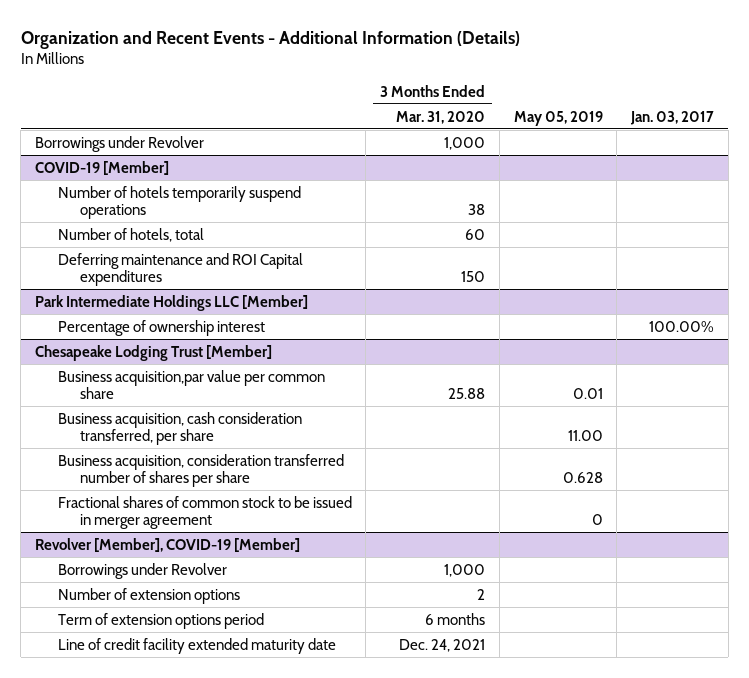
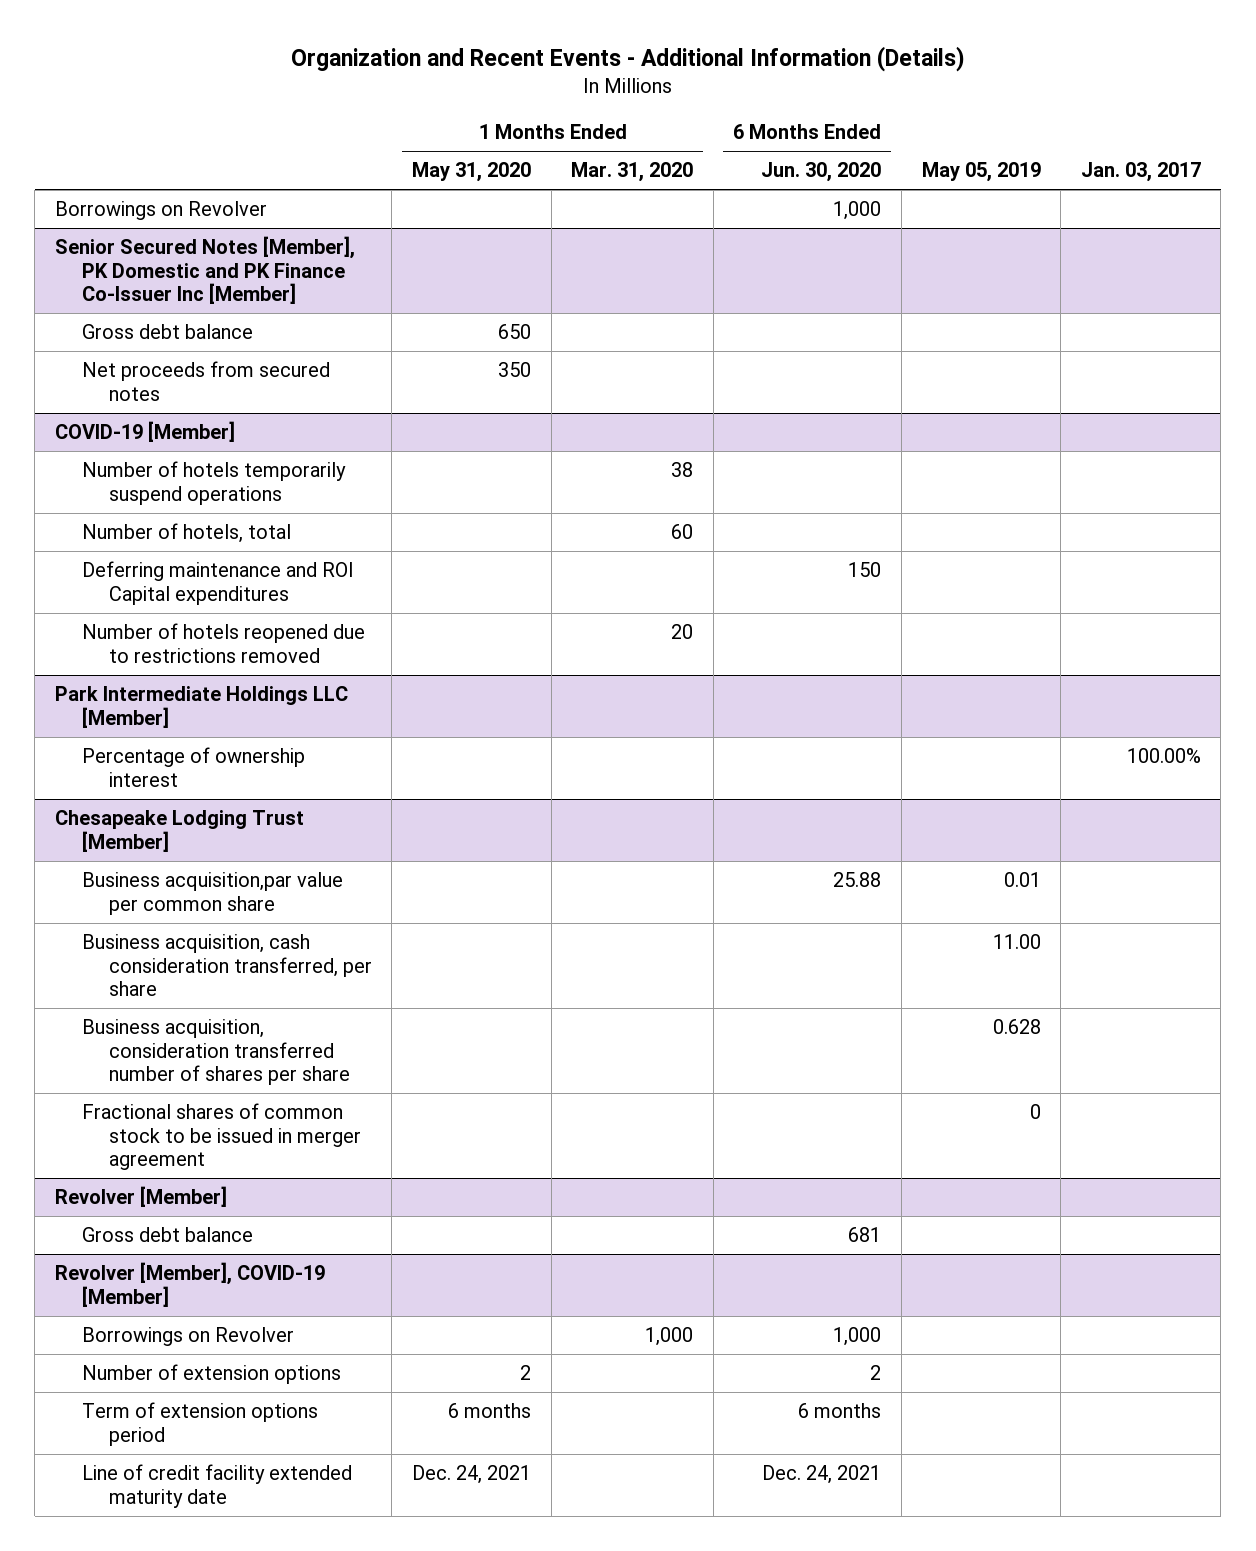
- | 3 Months Ended Mar. 31, 2020 | May 05, 2019 | Jan. 03, 2017
+ | 1 Months Ended May 31, 2020 | 1 Months Ended Mar. 31, 2020 | 6 Months Ended Jun. 30, 2020 | May 05, 2019 | Jan. 03, 2017
- Borrowings under Revolver | 1,000 | |
+ Borrowings on Revolver | | | 1,000 | |
+ Senior Secured Notes [Member], PK Domestic and PK Finance Co-Issuer Inc [Member]
+ Gross debt balance | 650 | | | |
+ Net proceeds from secured notes | 350 | | | |
@ COVID-19 [Member]
+ Number of hotels reopened due to restrictions removed | | 20 | | |
+ Revolver [Member]
+ Gross debt balance | | | 681 | |
@ Revolver [Member], COVID-19 [Member]
- Borrowings under Revolver | 1,000 | |
+ Borrowings on Revolver | | 1,000 | 1,000 | |

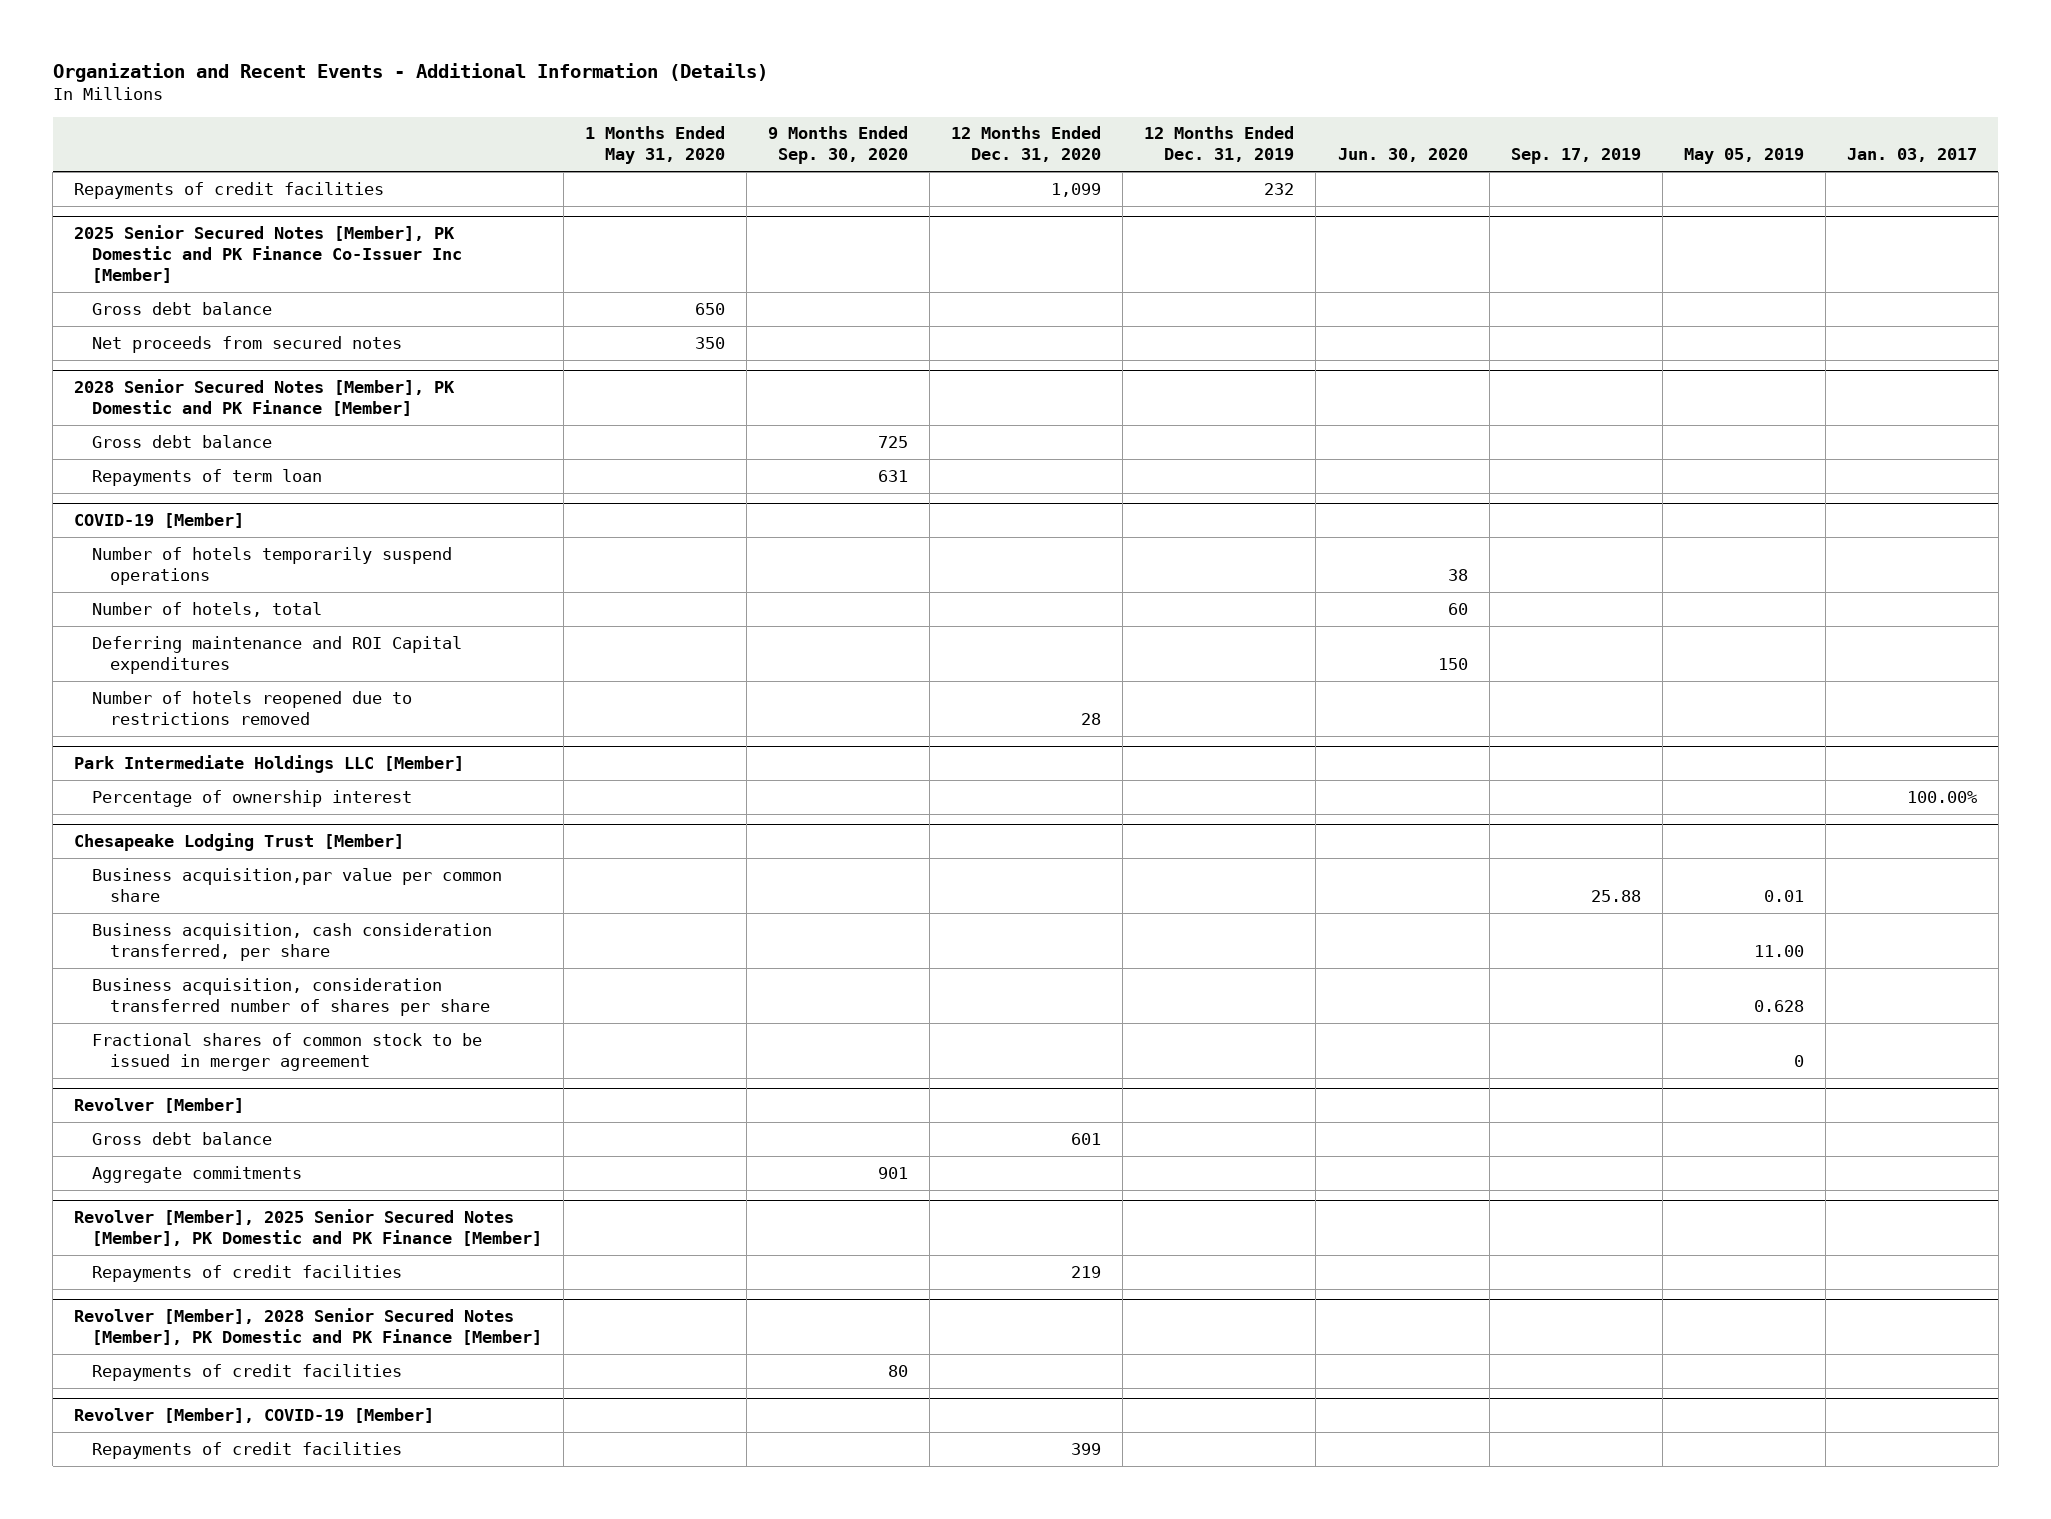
- | 1 Months Ended May 31, 2020 | 1 Months Ended Mar. 31, 2020 | 6 Months Ended Jun. 30, 2020 | May 05, 2019 | Jan. 03, 2017
+ | 1 Months Ended May 31, 2020 | 9 Months Ended Sep. 30, 2020 | 12 Months Ended Dec. 31, 2020 | 12 Months Ended Dec. 31, 2019 | Jun. 30, 2020 | Sep. 17, 2019 | May 05, 2019 | Jan. 03, 2017
- Borrowings on Revolver | | | 1,000 | |
- Senior Secured Notes [Member], PK Domestic and PK Finance Co-Issuer Inc [Member]
+ Repayments of credit facilities | | | 1,099 | 232 | | | |
+ 2025 Senior Secured Notes [Member], PK Domestic and PK Finance Co-Issuer Inc [Member]
+ 2028 Senior Secured Notes [Member], PK Domestic and PK Finance [Member]
+ Gross debt balance | | 725 | | | | | |
+ Repayments of term loan | | 631 | | | | | |
@ Revolver [Member]
+ Aggregate commitments | | 901 | | | | | |
+ Revolver [Member], 2025 Senior Secured Notes [Member], PK Domestic and PK Finance [Member]
+ Repayments of credit facilities | | | 219 | | | | |
+ Revolver [Member], 2028 Senior Secured Notes [Member], PK Domestic and PK Finance [Member]
+ Repayments of credit facilities | | 80 | | | | | |
@ Revolver [Member], COVID-19 [Member]
- Borrowings on Revolver | | 1,000 | 1,000 | |
- Number of extension options | 2 | | 2 | |
- Term of extension options period | 6 months | | 6 months | |
- Line of credit facility extended maturity date | Dec. 24, 2021 | | Dec. 24, 2021 | |
+ Repayments of credit facilities | | | 399 | | | | |

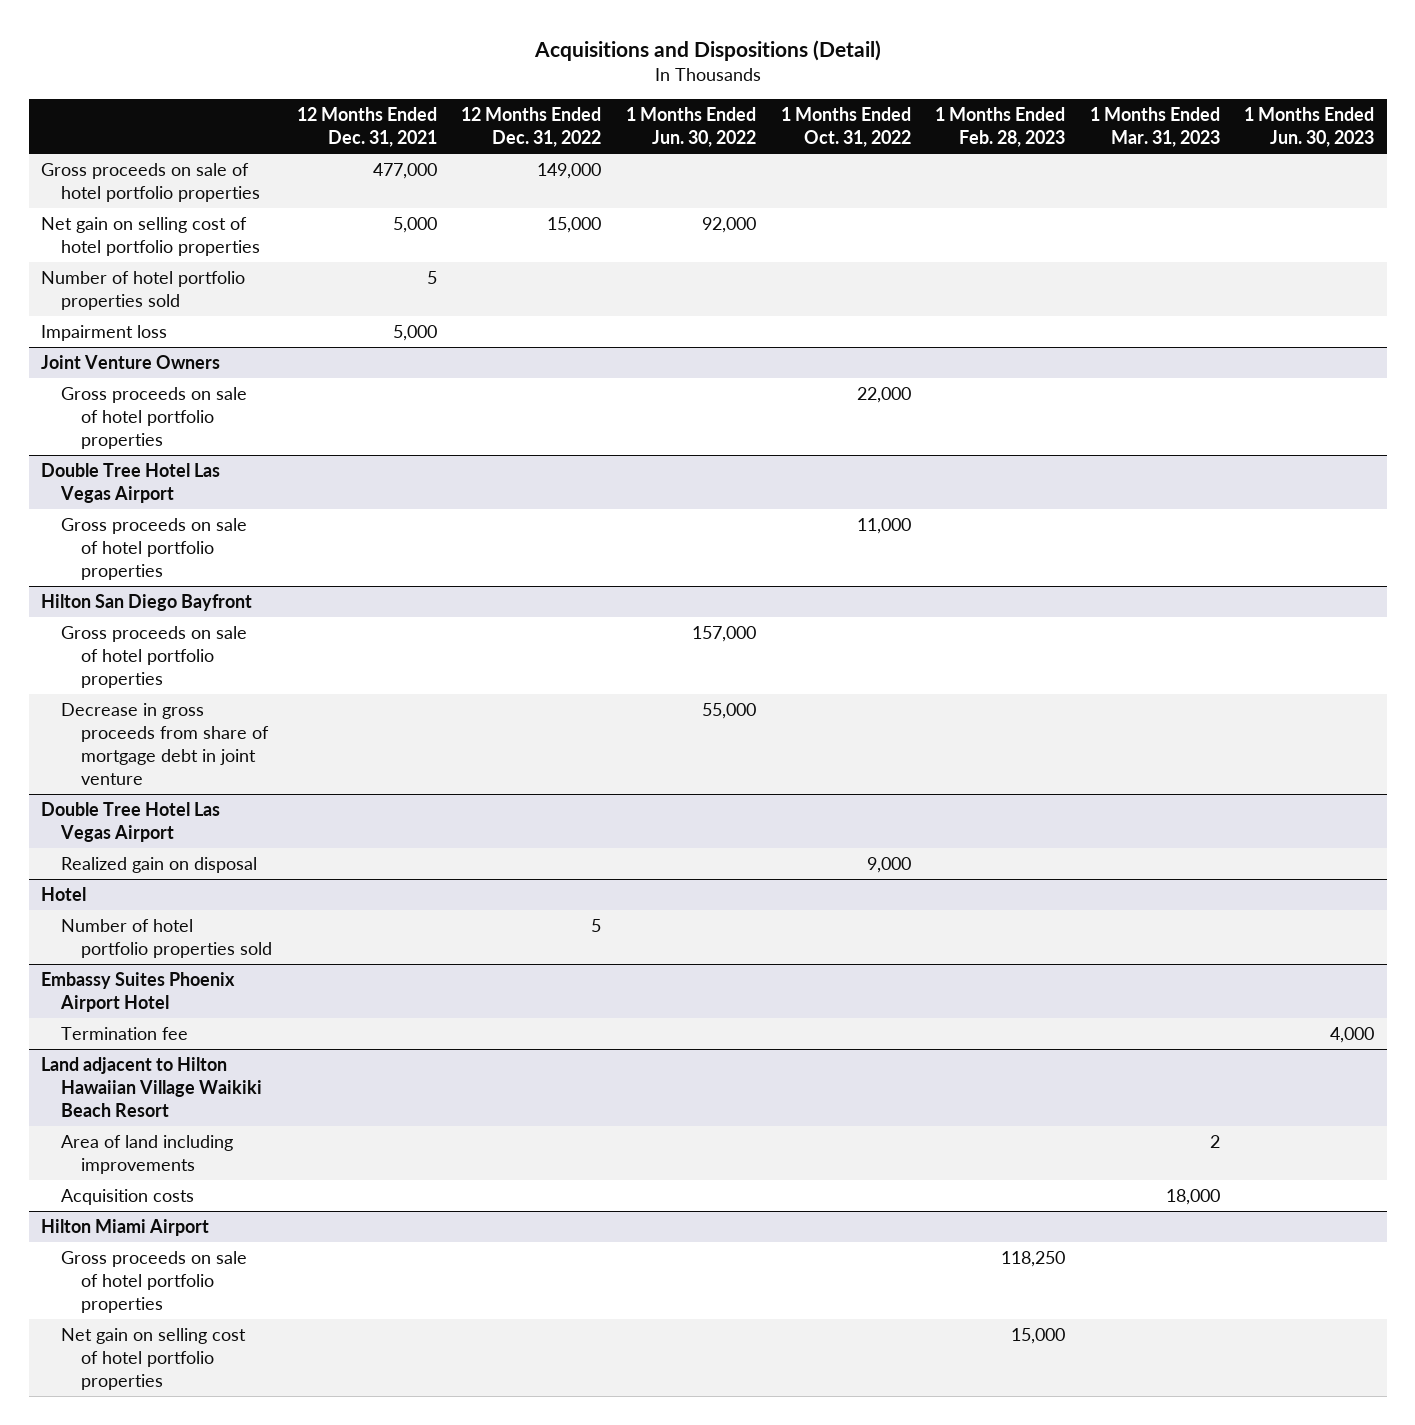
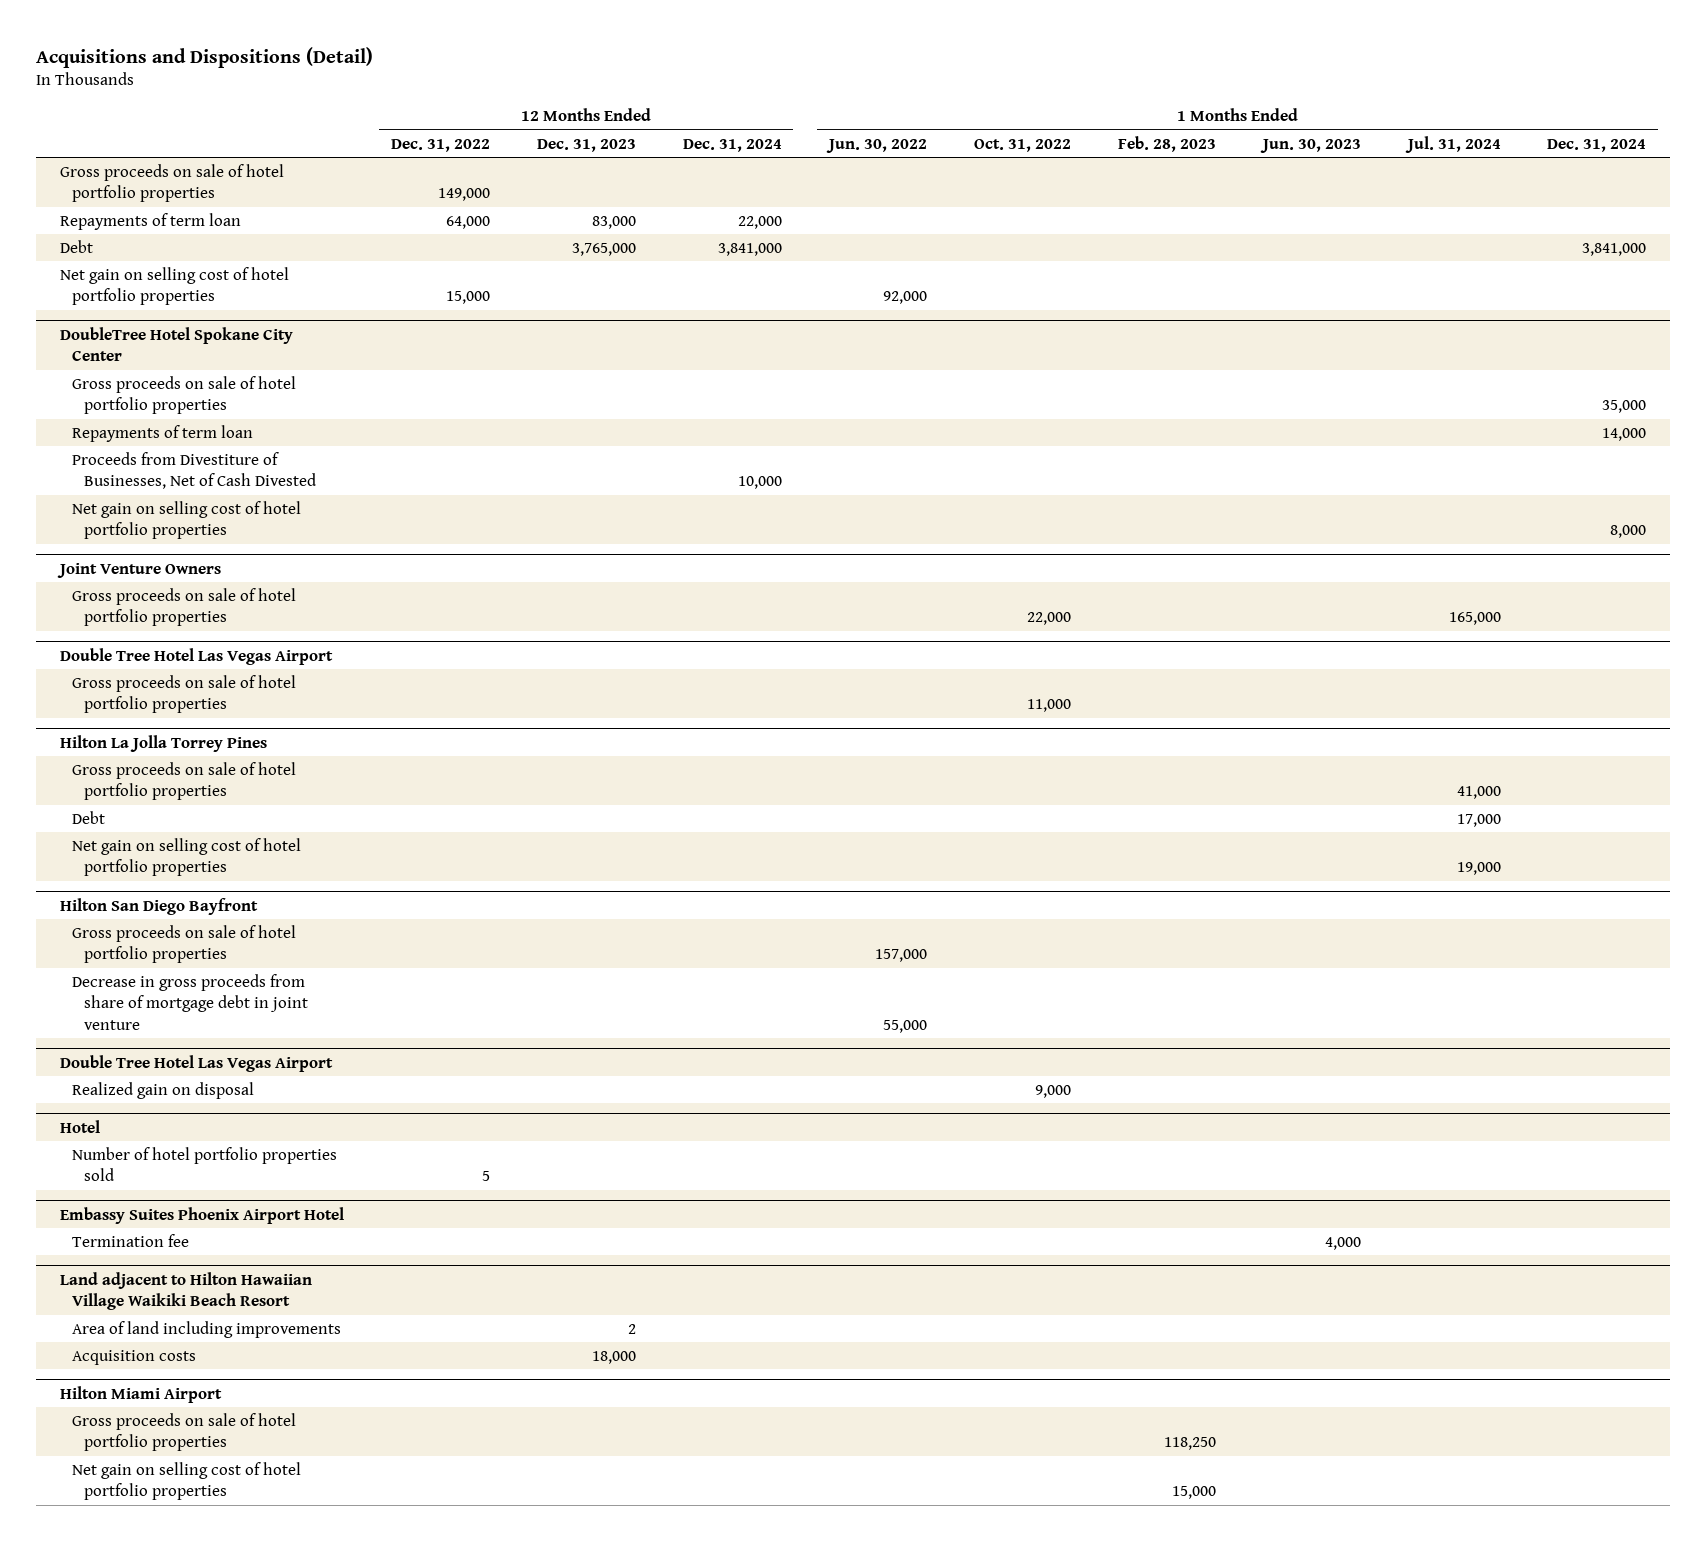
- | 12 Months Ended Dec. 31, 2021 | 12 Months Ended Dec. 31, 2022 | 1 Months Ended Jun. 30, 2022 | 1 Months Ended Oct. 31, 2022 | 1 Months Ended Feb. 28, 2023 | 1 Months Ended Mar. 31, 2023 | 1 Months Ended Jun. 30, 2023
+ | 12 Months Ended Dec. 31, 2022 | 12 Months Ended Dec. 31, 2023 | 12 Months Ended Dec. 31, 2024 | 1 Months Ended Jun. 30, 2022 | 1 Months Ended Oct. 31, 2022 | 1 Months Ended Feb. 28, 2023 | 1 Months Ended Jun. 30, 2023 | 1 Months Ended Jul. 31, 2024 | 1 Months Ended Dec. 31, 2024
+ Repayments of term loan | 64,000 | 83,000 | 22,000 | | | | | |
+ Debt | | 3,765,000 | 3,841,000 | | | | | | 3,841,000
- Number of hotel portfolio properties sold | 5 | | | | | |
- Impairment loss | 5,000 | | | | | |
+ DoubleTree Hotel Spokane City Center
+ Gross proceeds on sale of hotel portfolio properties | | | | | | | | | 35,000
+ Repayments of term loan | | | | | | | | | 14,000
+ Proceeds from Divestiture of Businesses, Net of Cash Divested | | | 10,000 | | | | | |
+ Net gain on selling cost of hotel portfolio properties | | | | | | | | | 8,000
+ Hilton La Jolla Torrey Pines
+ Gross proceeds on sale of hotel portfolio properties | | | | | | | | 41,000 |
+ Debt | | | | | | | | 17,000 |
+ Net gain on selling cost of hotel portfolio properties | | | | | | | | 19,000 |

